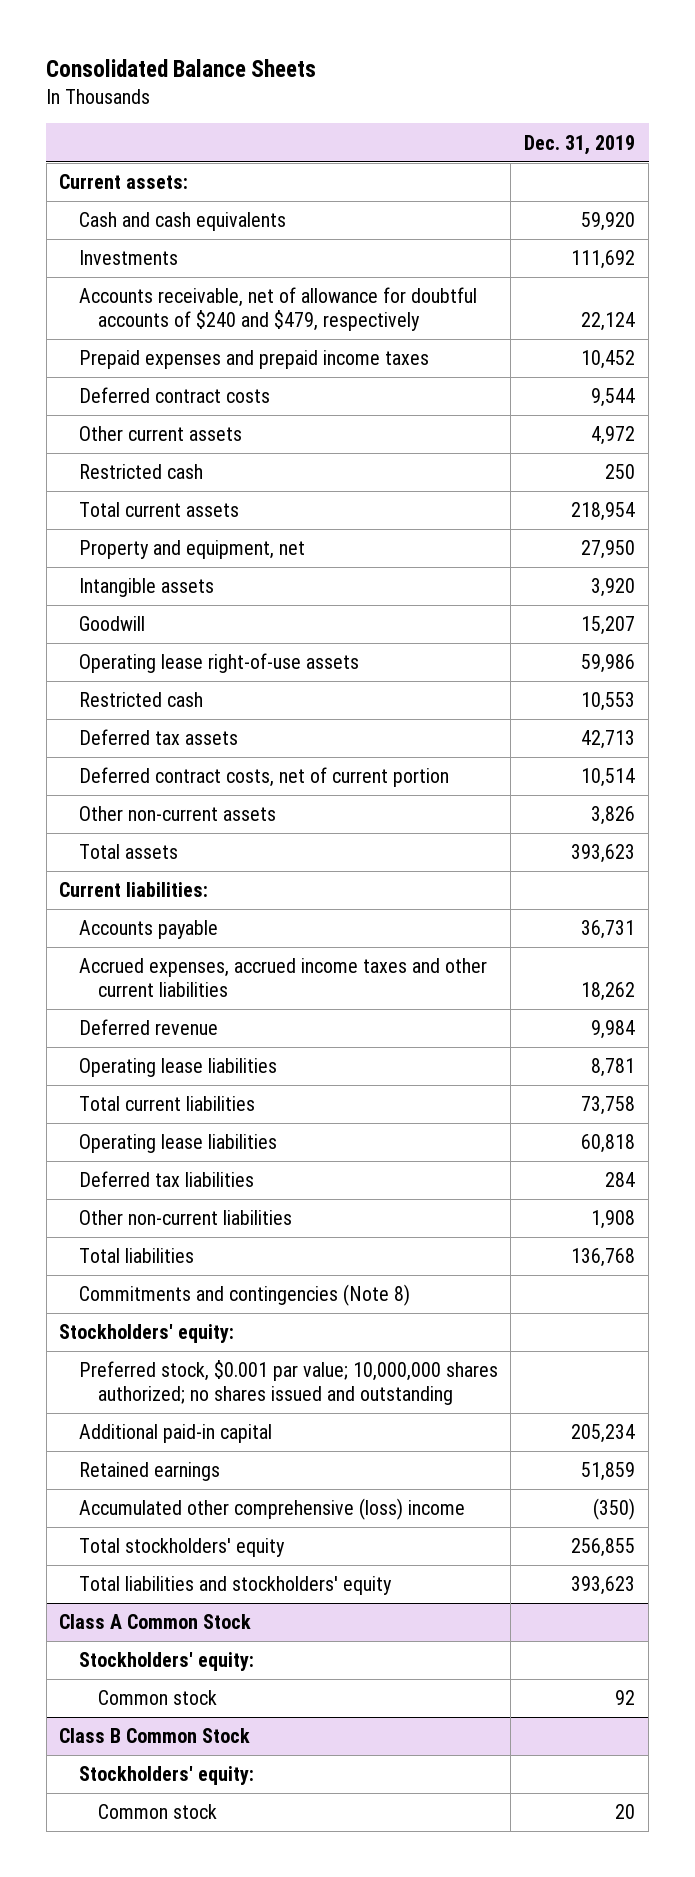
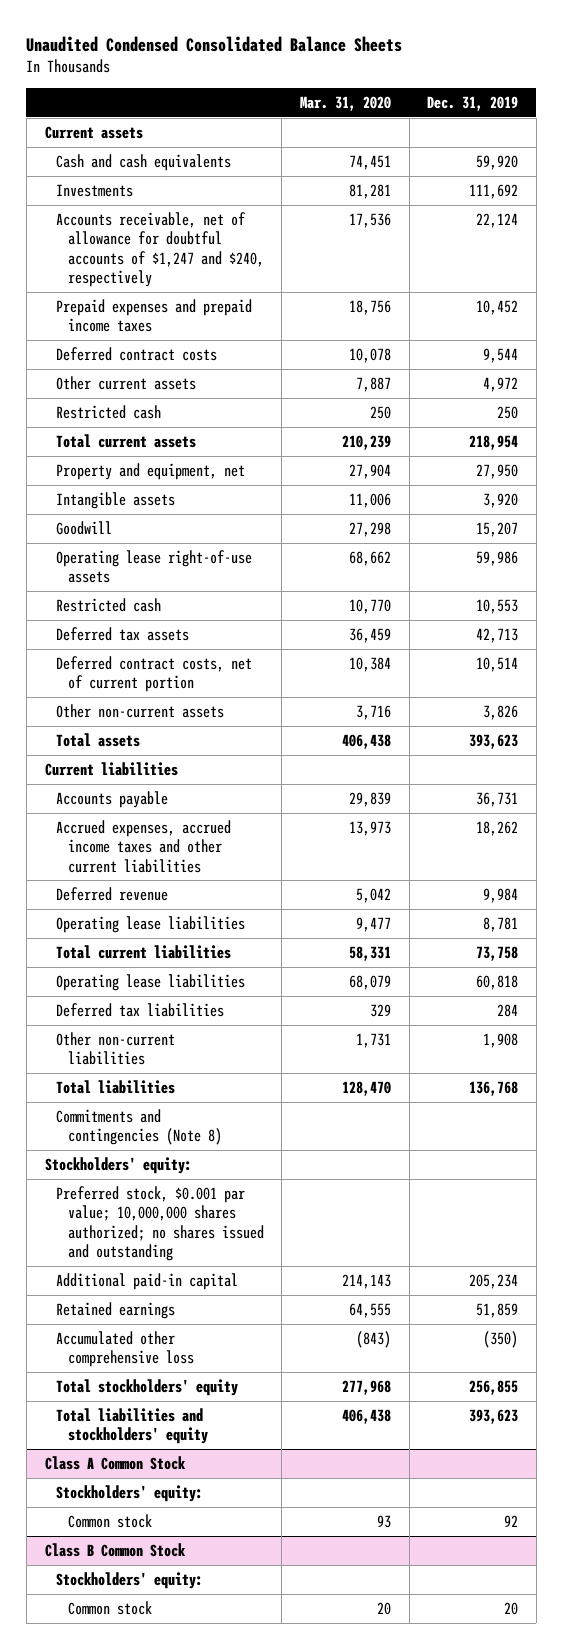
- Consolidated Balance Sheets
+ Unaudited Condensed Consolidated Balance Sheets
- | Dec. 31, 2019
+ | Mar. 31, 2020 | Dec. 31, 2019
- Current assets:
+ Current assets
- Accounts receivable, net of allowance for doubtful accounts of $240 and $479, respectively | 22,124
+ Accounts receivable, net of allowance for doubtful accounts of $1,247 and $240, respectively | 17,536 | 22,124
- Current liabilities:
+ Current liabilities
- Accumulated other comprehensive (loss) income | (350)
+ Accumulated other comprehensive loss | (843) | (350)

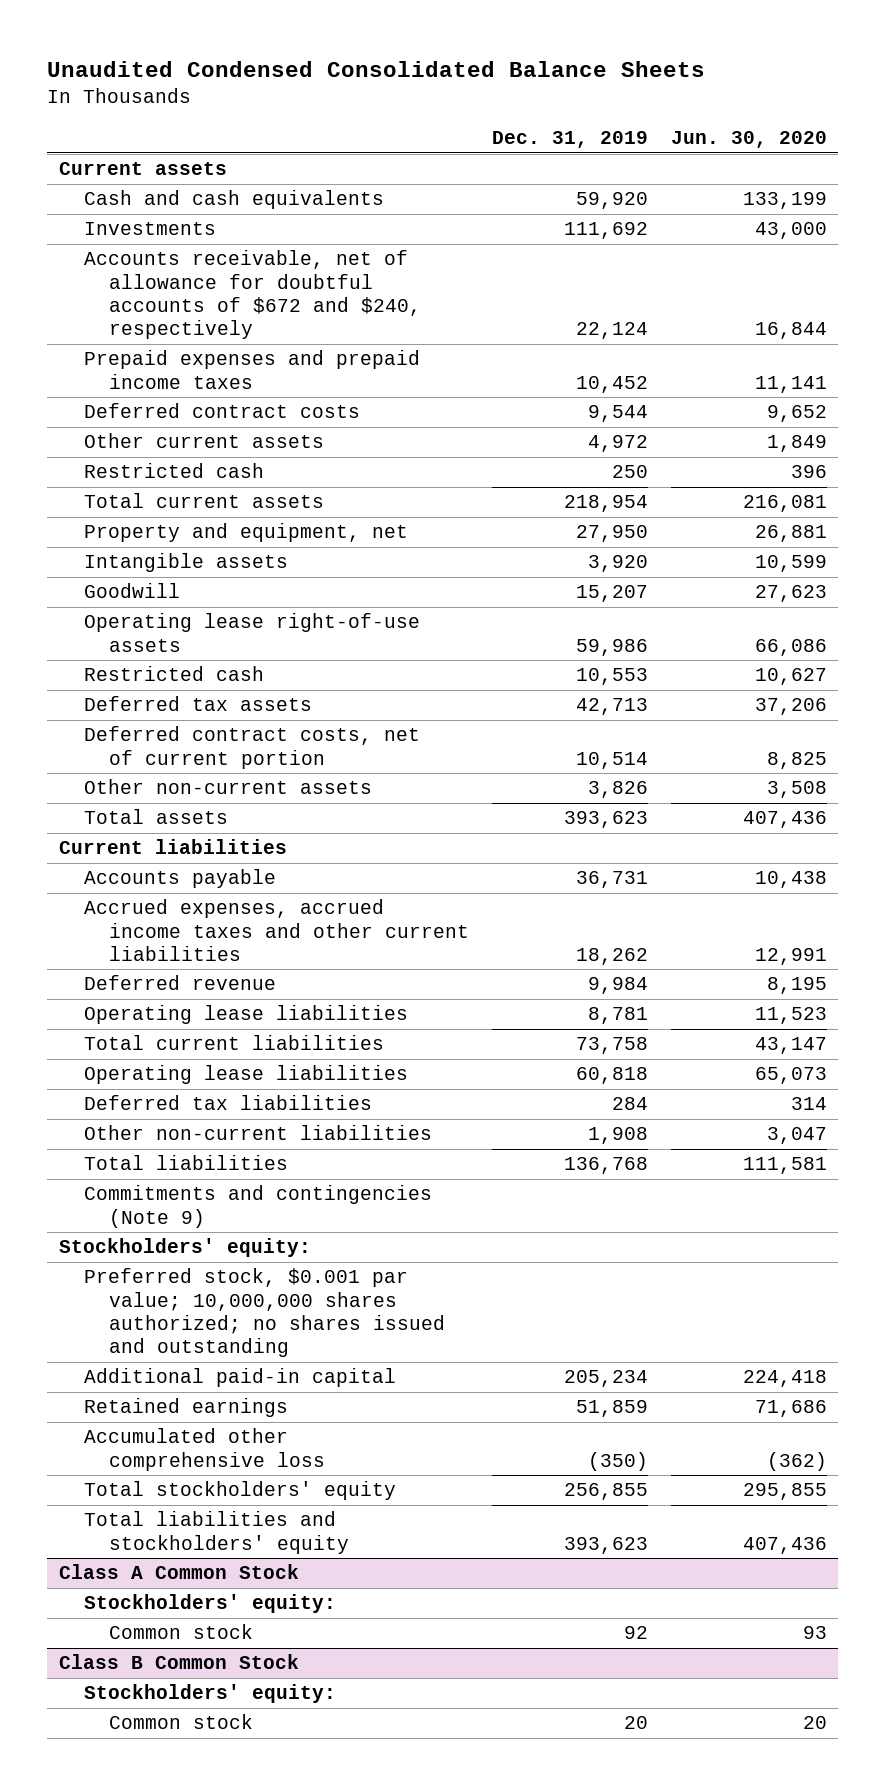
- | Mar. 31, 2020 | Dec. 31, 2019
+ | Dec. 31, 2019 | Jun. 30, 2020
- Accounts receivable, net of allowance for doubtful accounts of $1,247 and $240, respectively | 17,536 | 22,124
+ Accounts receivable, net of allowance for doubtful accounts of $672 and $240, respectively | 22,124 | 16,844
- Commitments and contingencies (Note 8)
+ Commitments and contingencies (Note 9)

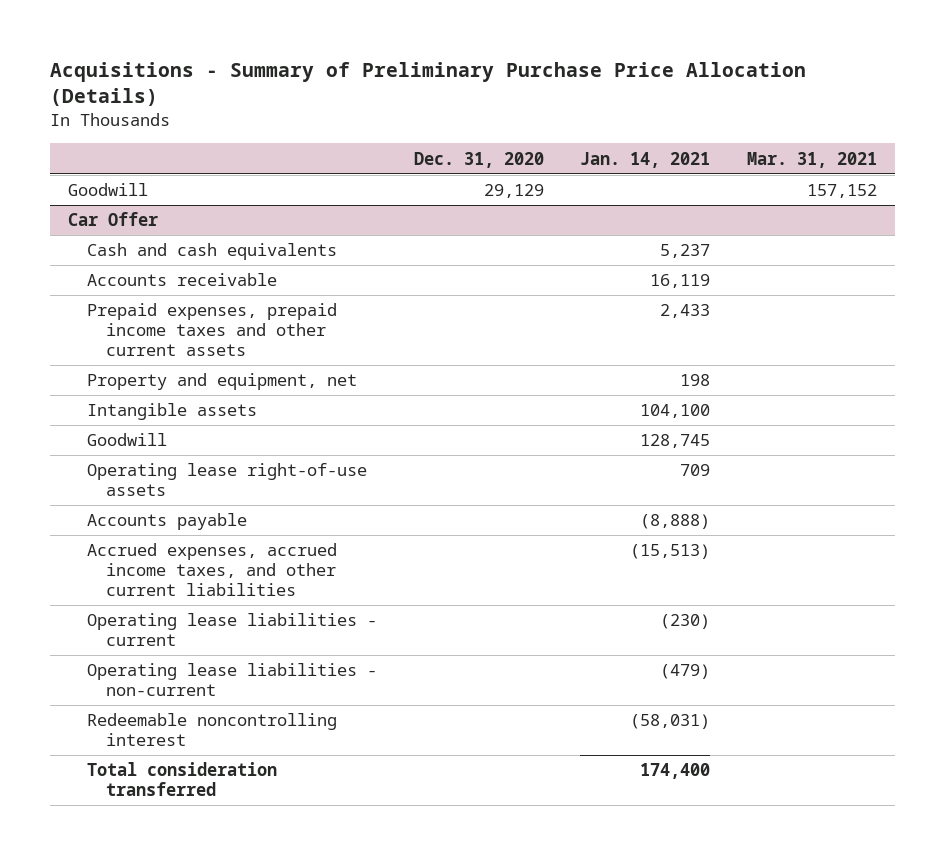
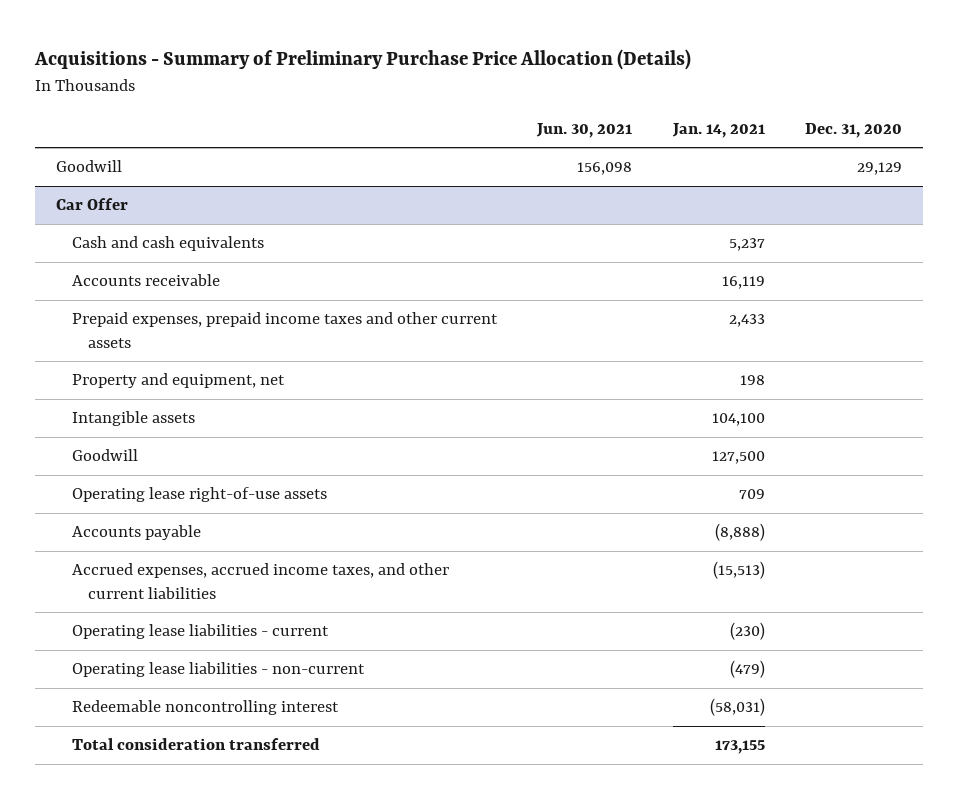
- | Dec. 31, 2020 | Jan. 14, 2021 | Mar. 31, 2021
+ | Jun. 30, 2021 | Jan. 14, 2021 | Dec. 31, 2020
@ Car Offer
- Goodwill | | 128,745 |
+ Goodwill | | 127,500 |
- Total consideration transferred | | 174,400 |
+ Total consideration transferred | | 173,155 |

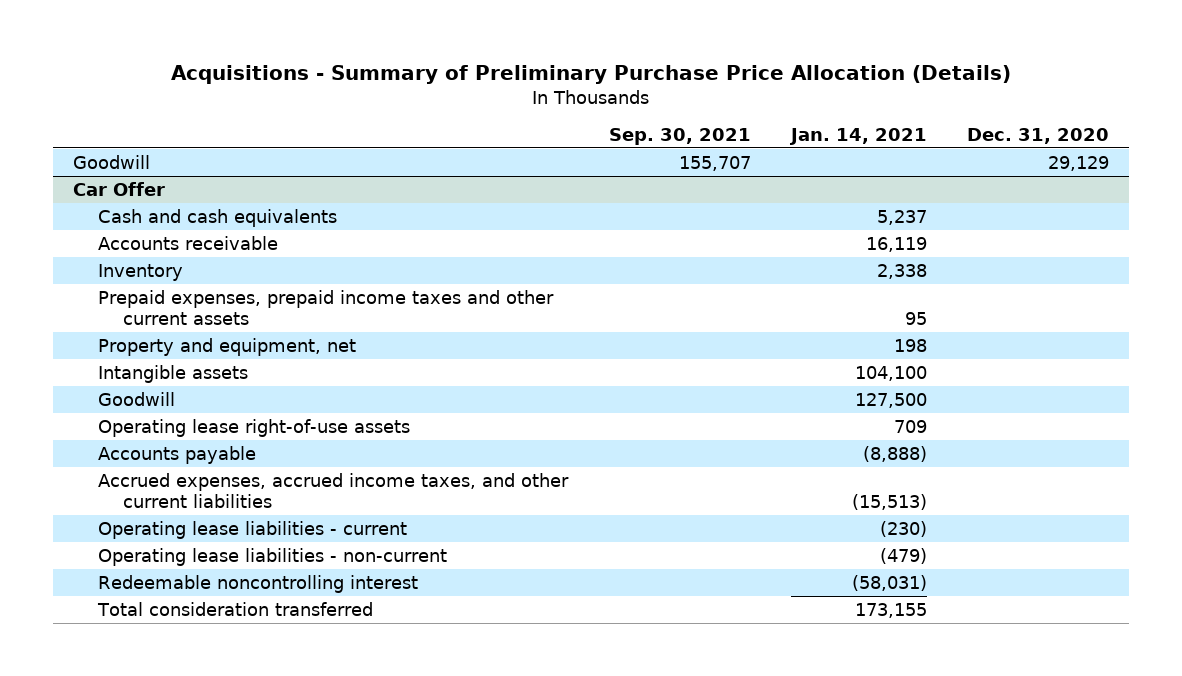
- | Jun. 30, 2021 | Jan. 14, 2021 | Dec. 31, 2020
+ | Sep. 30, 2021 | Jan. 14, 2021 | Dec. 31, 2020
@ Car Offer
- Prepaid expenses, prepaid income taxes and other current assets | | 2,433 |
+ Inventory | | 2,338 |
+ Prepaid expenses, prepaid income taxes and other current assets | | 95 |

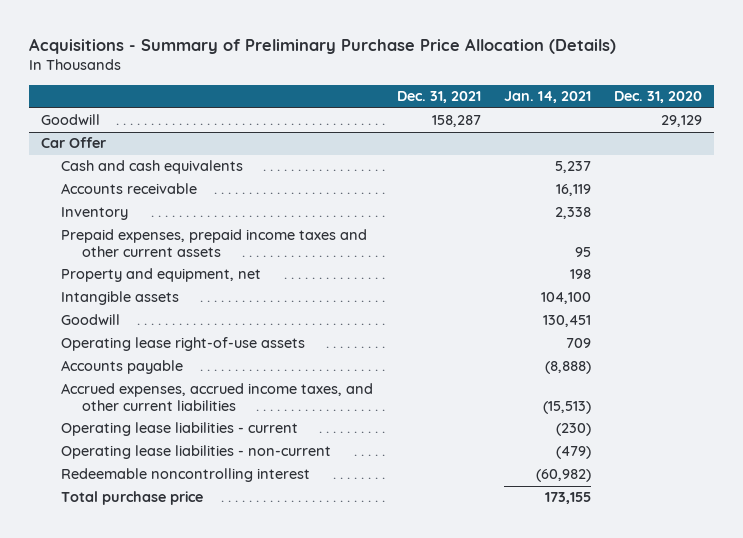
- | Sep. 30, 2021 | Jan. 14, 2021 | Dec. 31, 2020
+ | Dec. 31, 2021 | Jan. 14, 2021 | Dec. 31, 2020
@ Car Offer
- Goodwill | | 127,500 |
+ Goodwill | | 130,451 |
- Redeemable noncontrolling interest | | (58,031) |
- Total consideration transferred | | 173,155 |
+ Redeemable noncontrolling interest | | (60,982) |
+ Total purchase price | | 173,155 |

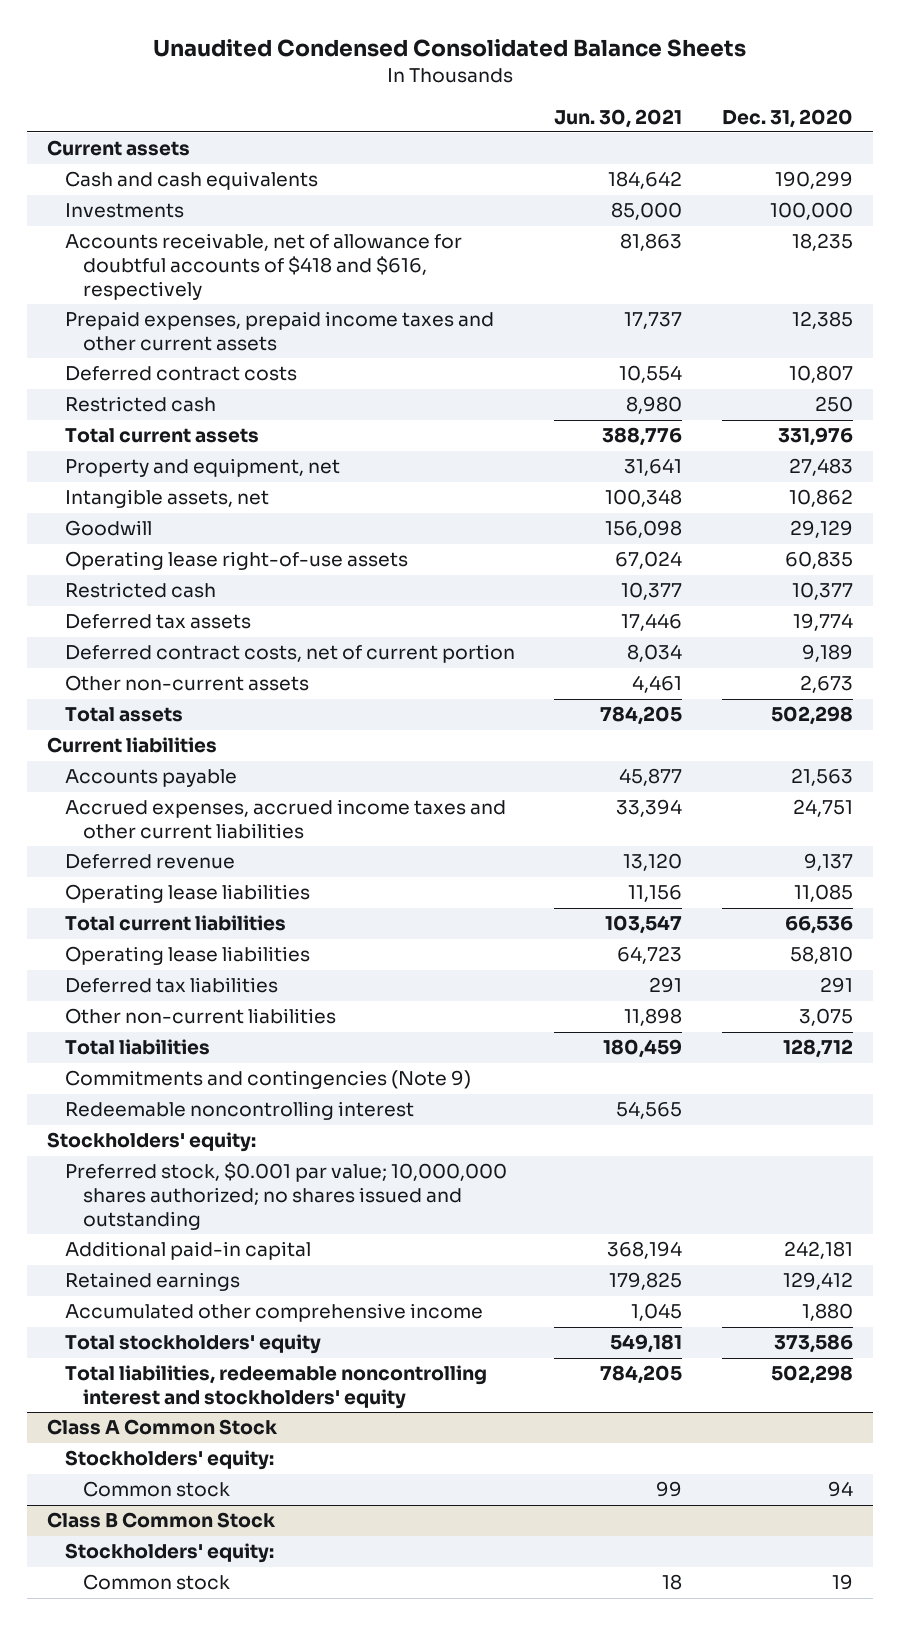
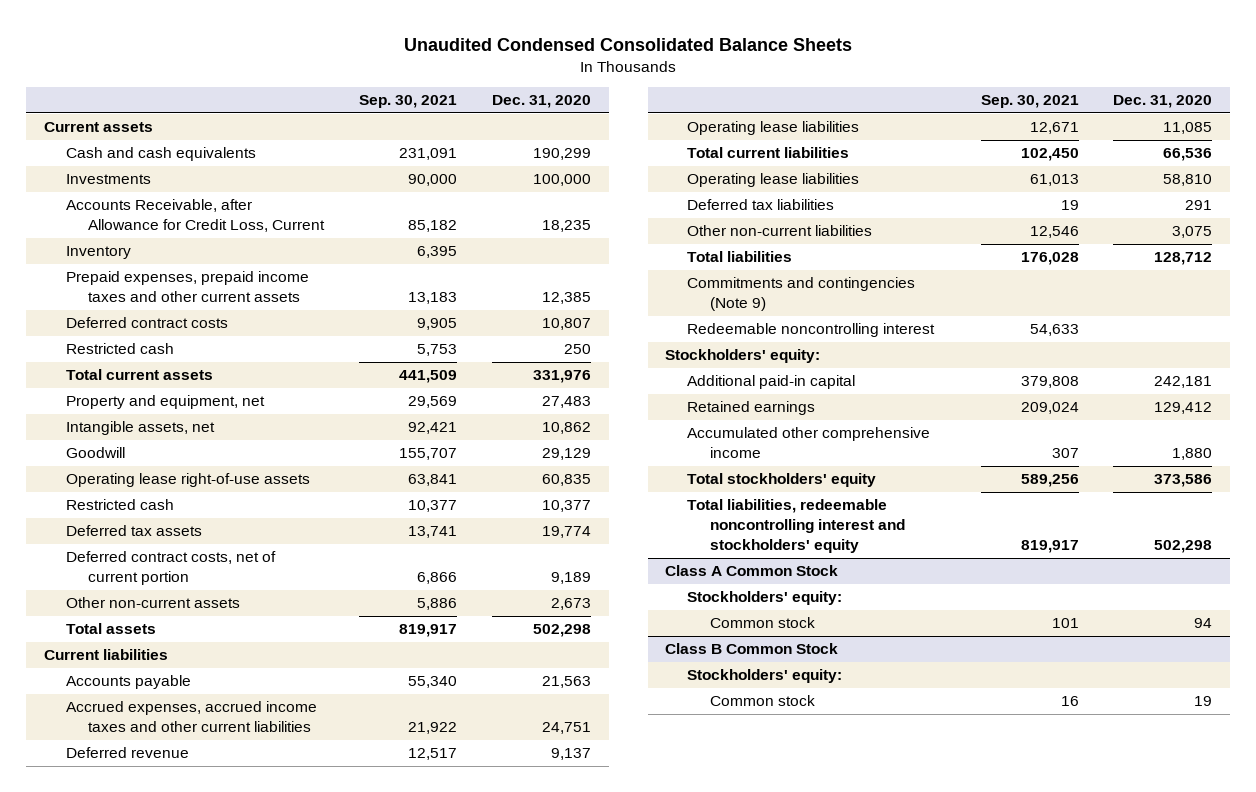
- | Jun. 30, 2021 | Dec. 31, 2020
+ | Sep. 30, 2021 | Dec. 31, 2020
- Accounts receivable, net of allowance for doubtful accounts of $418 and $616, respectively | 81,863 | 18,235
+ Accounts Receivable, after Allowance for Credit Loss, Current | 85,182 | 18,235
+ Inventory | 6,395 |
- Preferred stock, $0.001 par value; 10,000,000 shares authorized; no shares issued and outstanding

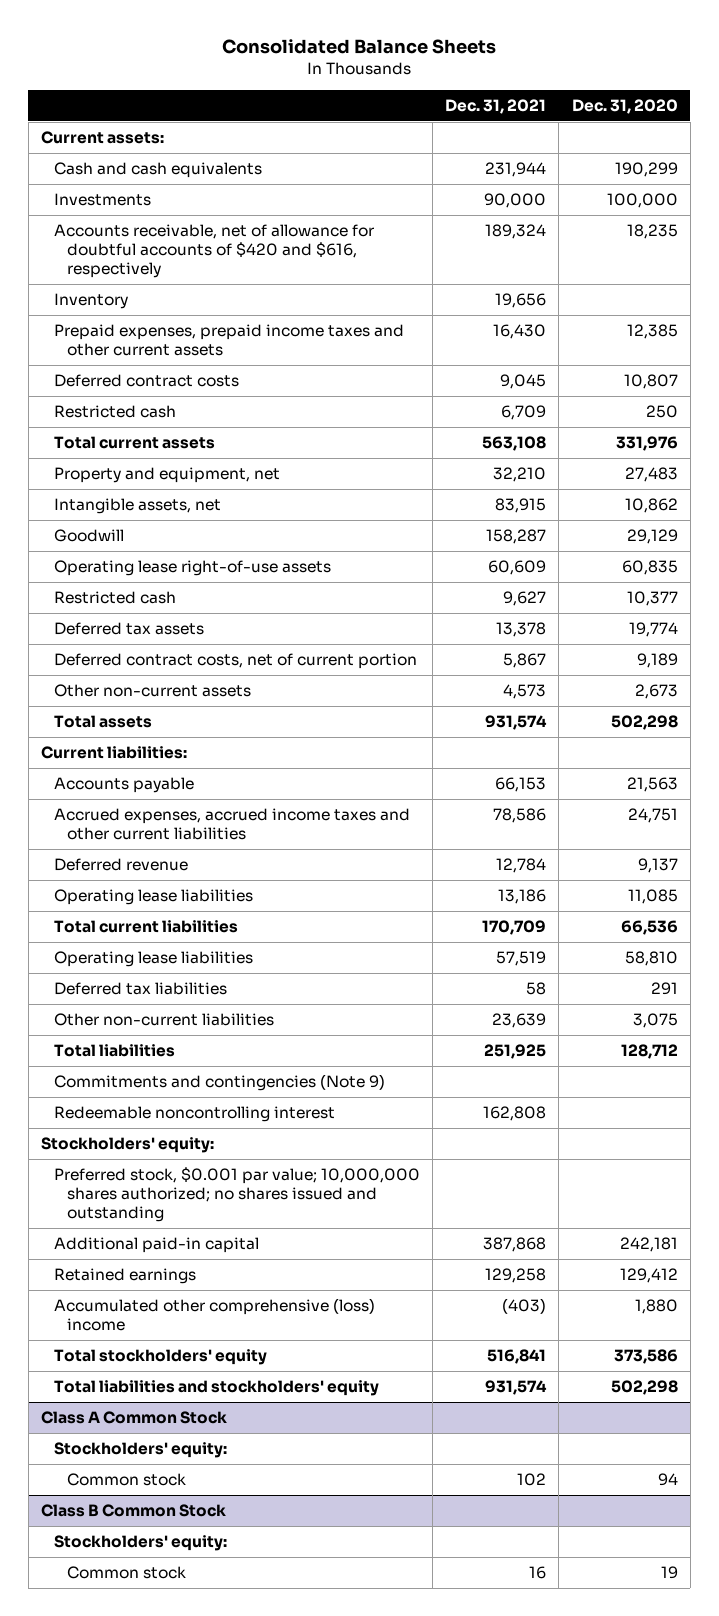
- Unaudited Condensed Consolidated Balance Sheets
+ Consolidated Balance Sheets
- | Sep. 30, 2021 | Dec. 31, 2020
+ | Dec. 31, 2021 | Dec. 31, 2020
- Current assets
+ Current assets:
- Accounts Receivable, after Allowance for Credit Loss, Current | 85,182 | 18,235
+ Accounts receivable, net of allowance for doubtful accounts of $420 and $616, respectively | 189,324 | 18,235
- Current liabilities
+ Current liabilities:
+ Preferred stock, $0.001 par value; 10,000,000 shares authorized; no shares issued and outstanding
- Accumulated other comprehensive income | 307 | 1,880
+ Accumulated other comprehensive (loss) income | (403) | 1,880
- Total liabilities, redeemable noncontrolling interest and stockholders' equity | 819,917 | 502,298
+ Total liabilities and stockholders' equity | 931,574 | 502,298

